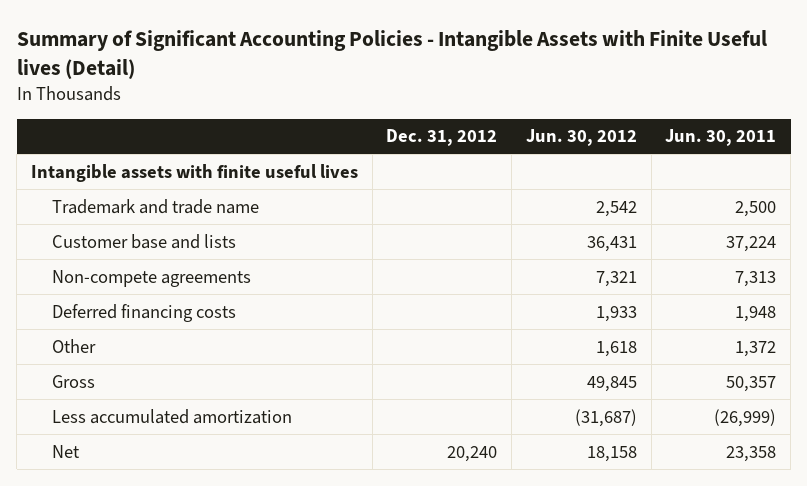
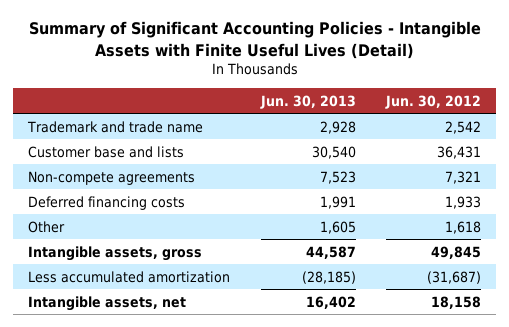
- Summary of Significant Accounting Policies - Intangible Assets with Finite Useful lives (Detail)
+ Summary of Significant Accounting Policies - Intangible Assets with Finite Useful Lives (Detail)
- | Dec. 31, 2012 | Jun. 30, 2012 | Jun. 30, 2011
+ | Jun. 30, 2013 | Jun. 30, 2012
- Intangible assets with finite useful lives
- Gross | | 49,845 | 50,357
+ Intangible assets, gross | 44,587 | 49,845
- Net | 20,240 | 18,158 | 23,358
+ Intangible assets, net | 16,402 | 18,158

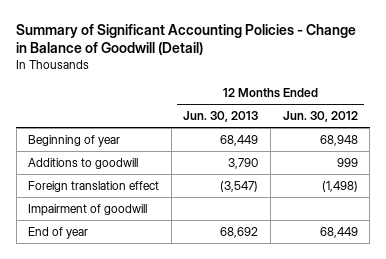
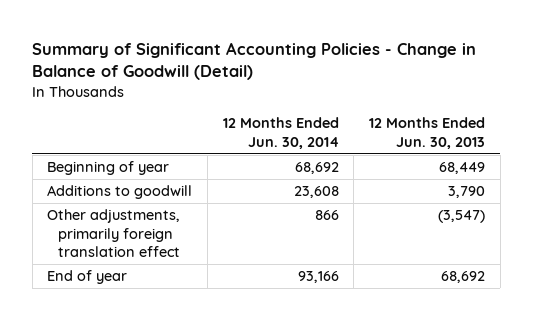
- | 12 Months Ended Jun. 30, 2013 | 12 Months Ended Jun. 30, 2012
+ | 12 Months Ended Jun. 30, 2014 | 12 Months Ended Jun. 30, 2013
- Foreign translation effect | (3,547) | (1,498)
- Impairment of goodwill
+ Other adjustments, primarily foreign translation effect | 866 | (3,547)

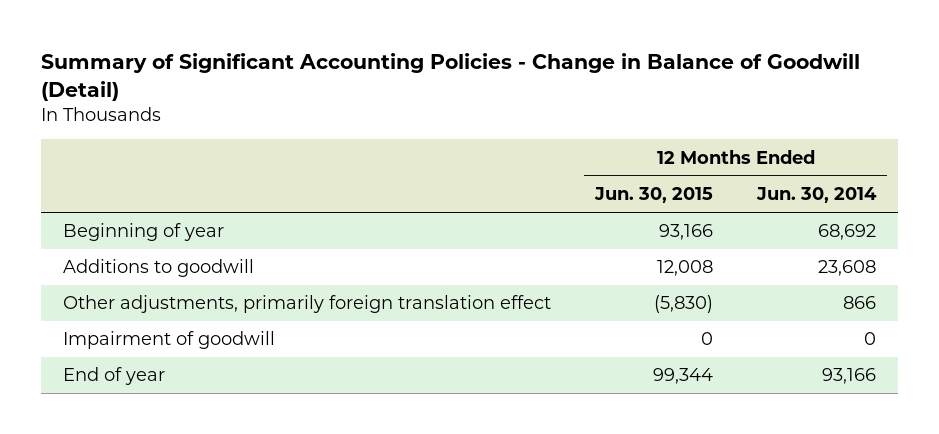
- | 12 Months Ended Jun. 30, 2014 | 12 Months Ended Jun. 30, 2013
+ | 12 Months Ended Jun. 30, 2015 | 12 Months Ended Jun. 30, 2014
+ Impairment of goodwill | 0 | 0

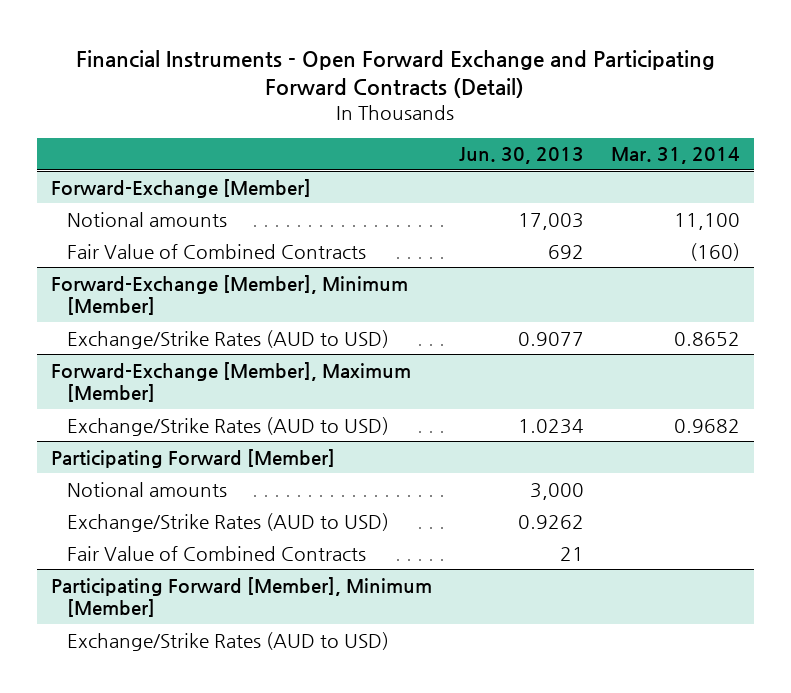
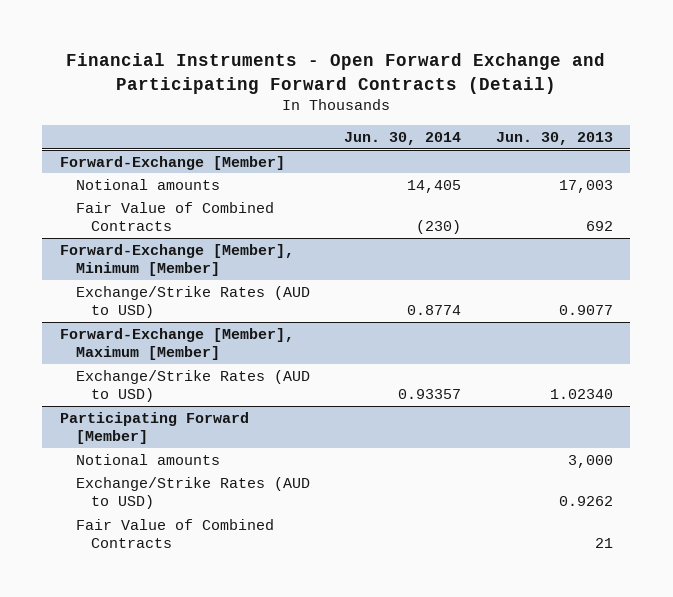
- | Jun. 30, 2013 | Mar. 31, 2014
+ | Jun. 30, 2014 | Jun. 30, 2013
@ Forward-Exchange [Member], Maximum [Member]
- Exchange/Strike Rates (AUD to USD) | 1.0234 | 0.9682
+ Exchange/Strike Rates (AUD to USD) | 0.93357 | 1.02340
- Participating Forward [Member], Minimum [Member]
- Exchange/Strike Rates (AUD to USD)

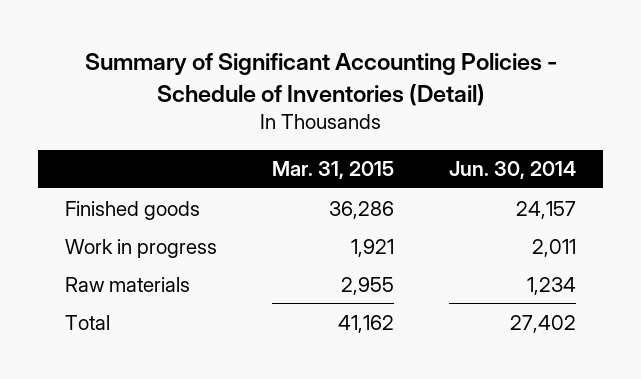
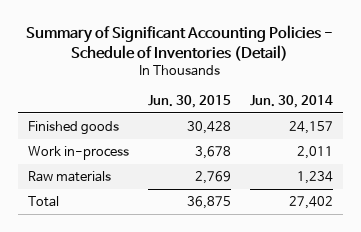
- | Mar. 31, 2015 | Jun. 30, 2014
+ | Jun. 30, 2015 | Jun. 30, 2014
- Work in progress | 1,921 | 2,011
+ Work in-process | 3,678 | 2,011

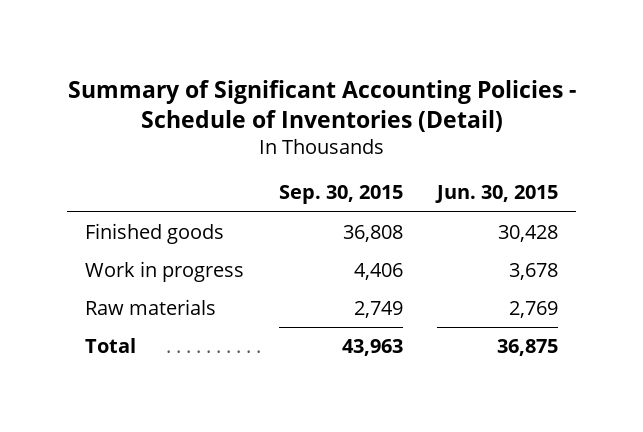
- | Jun. 30, 2015 | Jun. 30, 2014
+ | Sep. 30, 2015 | Jun. 30, 2015
- Work in-process | 3,678 | 2,011
+ Work in progress | 4,406 | 3,678

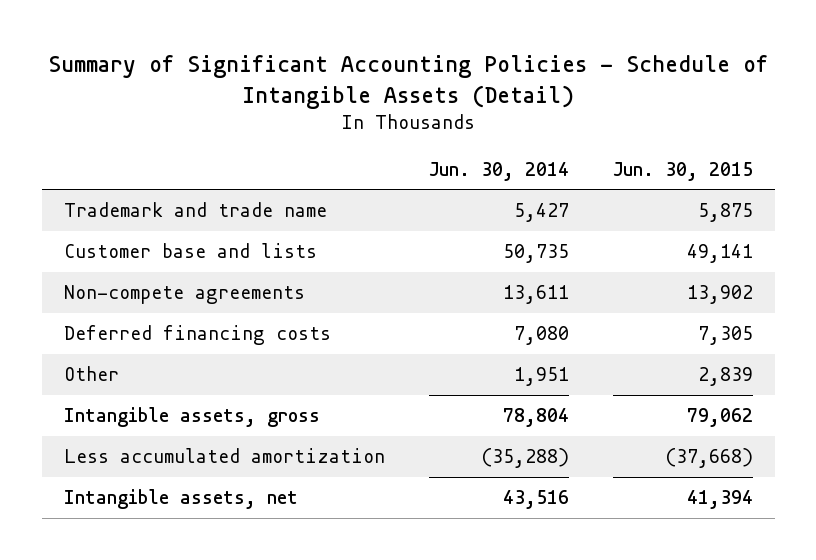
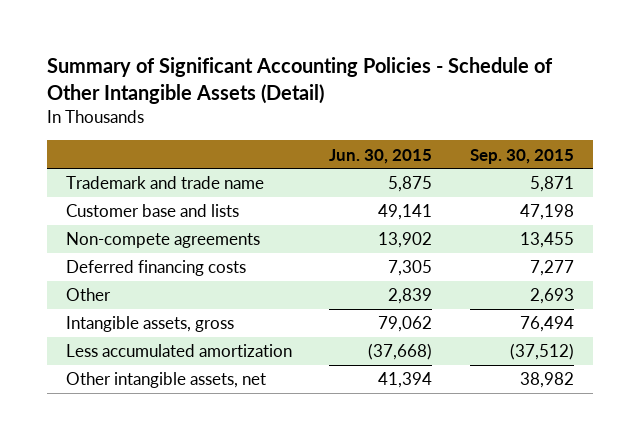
- Summary of Significant Accounting Policies - Schedule of Intangible Assets (Detail)
+ Summary of Significant Accounting Policies - Schedule of Other Intangible Assets (Detail)
- | Jun. 30, 2014 | Jun. 30, 2015
+ | Jun. 30, 2015 | Sep. 30, 2015
- Intangible assets, net | 43,516 | 41,394
+ Other intangible assets, net | 41,394 | 38,982

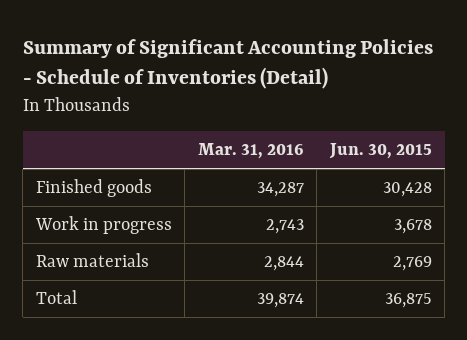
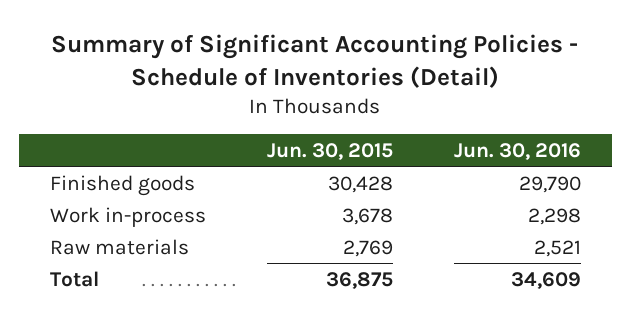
- | Mar. 31, 2016 | Jun. 30, 2015
+ | Jun. 30, 2015 | Jun. 30, 2016
- Work in progress | 2,743 | 3,678
+ Work in-process | 3,678 | 2,298

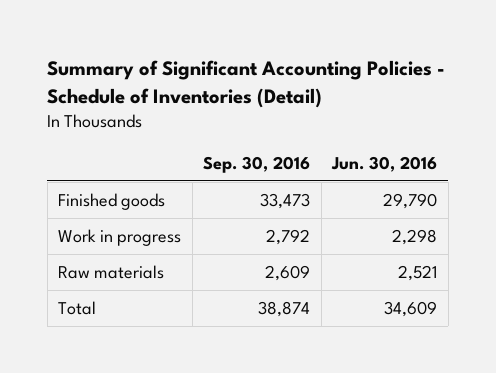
- | Jun. 30, 2015 | Jun. 30, 2016
+ | Sep. 30, 2016 | Jun. 30, 2016
- Work in-process | 3,678 | 2,298
+ Work in progress | 2,792 | 2,298

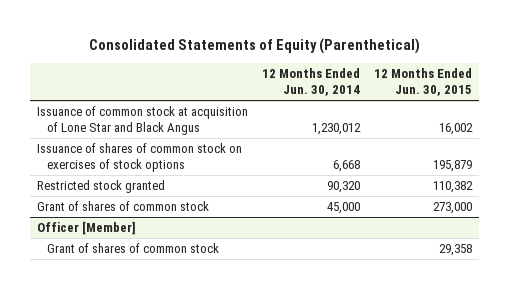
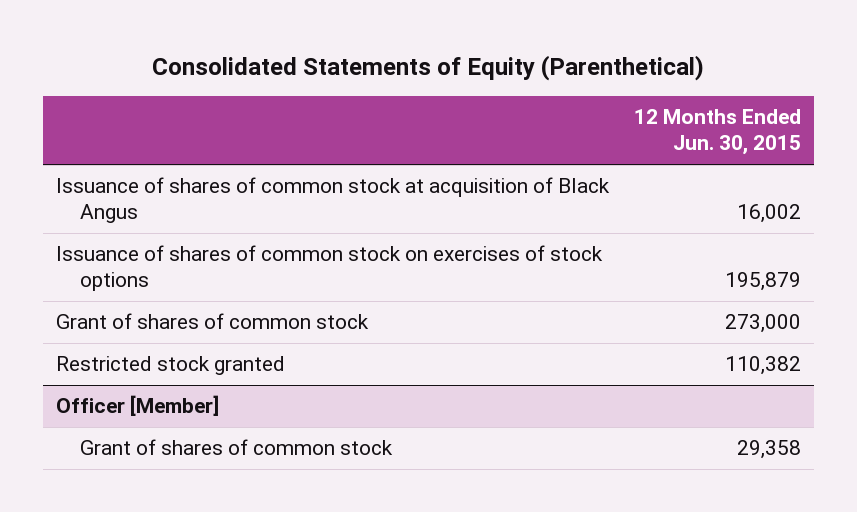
- | 12 Months Ended Jun. 30, 2014 | 12 Months Ended Jun. 30, 2015
+ | 12 Months Ended Jun. 30, 2015
- Issuance of common stock at acquisition of Lone Star and Black Angus | 1,230,012 | 16,002
+ Issuance of shares of common stock at acquisition of Black Angus | 16,002
moved down: Restricted stock granted | 110,382

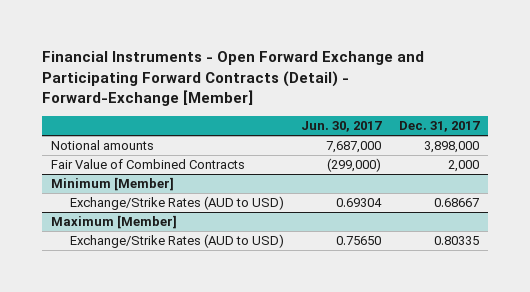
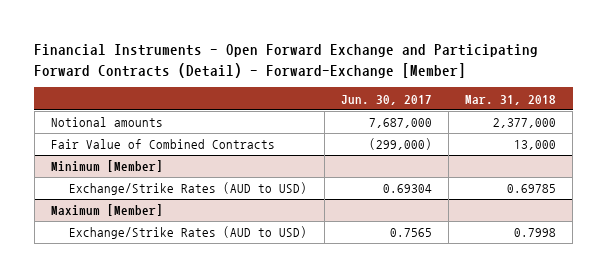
- | Jun. 30, 2017 | Dec. 31, 2017
+ | Jun. 30, 2017 | Mar. 31, 2018
@ Maximum [Member]
- Exchange/Strike Rates (AUD to USD) | 0.75650 | 0.80335
+ Exchange/Strike Rates (AUD to USD) | 0.7565 | 0.7998

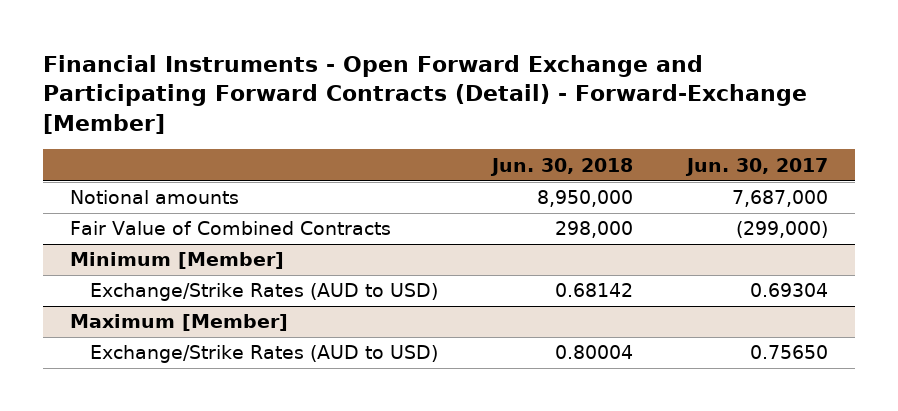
- | Jun. 30, 2017 | Mar. 31, 2018
+ | Jun. 30, 2018 | Jun. 30, 2017
@ Maximum [Member]
- Exchange/Strike Rates (AUD to USD) | 0.7565 | 0.7998
+ Exchange/Strike Rates (AUD to USD) | 0.80004 | 0.75650

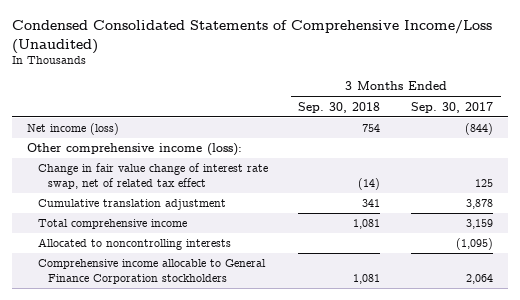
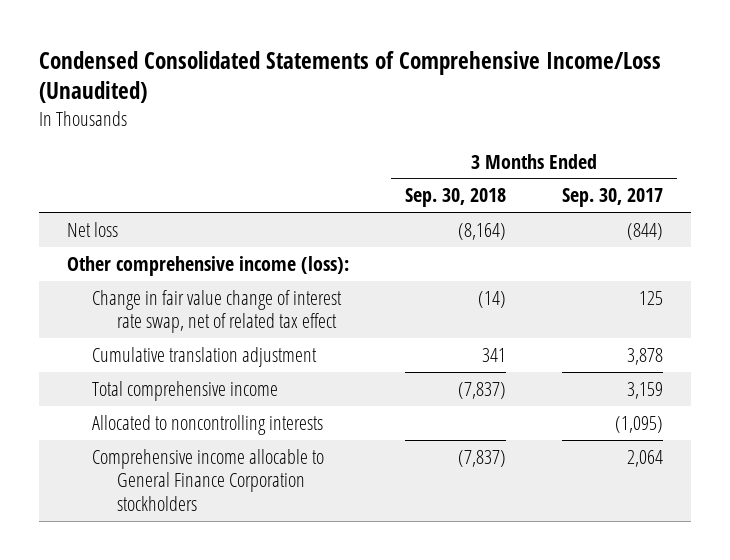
- Net income (loss) | 754 | (844)
+ Net loss | (8,164) | (844)
- Total comprehensive income | 1,081 | 3,159
+ Total comprehensive income | (7,837) | 3,159
- Comprehensive income allocable to General Finance Corporation stockholders | 1,081 | 2,064
+ Comprehensive income allocable to General Finance Corporation stockholders | (7,837) | 2,064

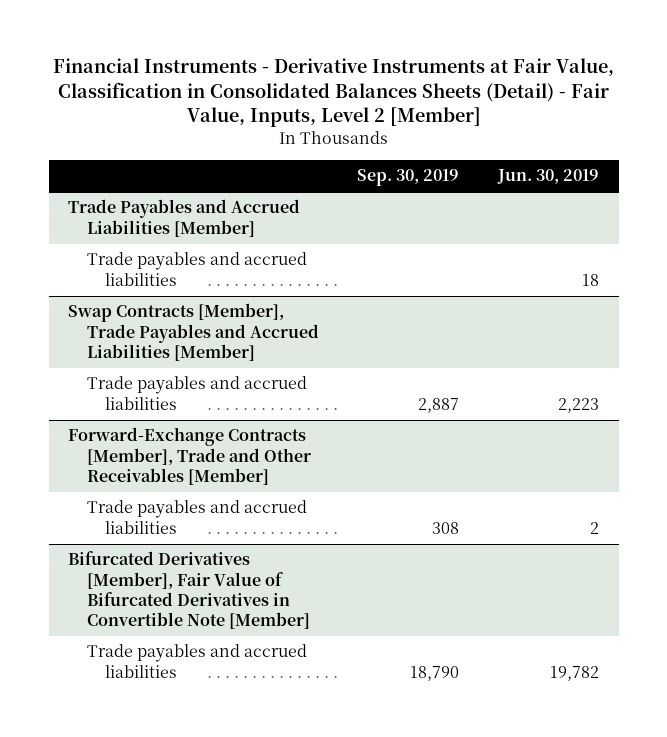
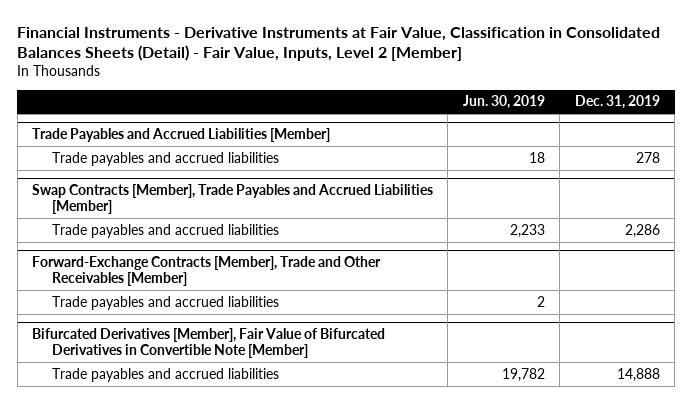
- | Sep. 30, 2019 | Jun. 30, 2019
+ | Jun. 30, 2019 | Dec. 31, 2019
@ Swap Contracts [Member], Trade Payables and Accrued Liabilities [Member]
- Trade payables and accrued liabilities | 2,887 | 2,223
+ Trade payables and accrued liabilities | 2,233 | 2,286

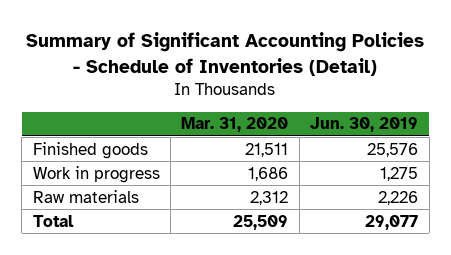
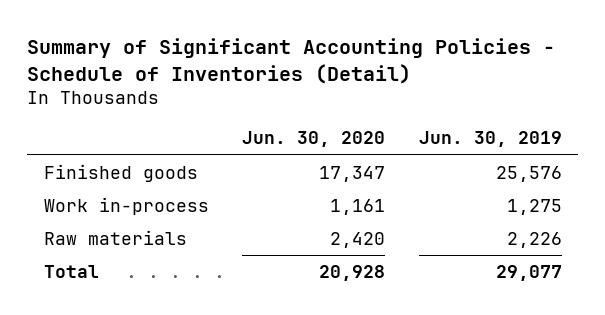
- | Mar. 31, 2020 | Jun. 30, 2019
+ | Jun. 30, 2020 | Jun. 30, 2019
- Work in progress | 1,686 | 1,275
+ Work in-process | 1,161 | 1,275

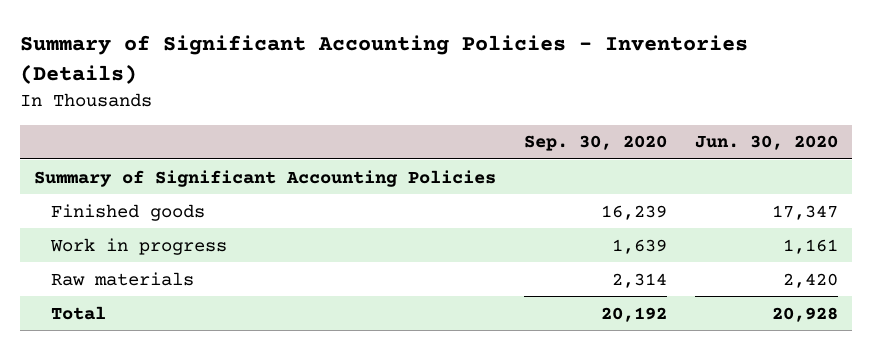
- Summary of Significant Accounting Policies - Schedule of Inventories (Detail)
+ Summary of Significant Accounting Policies - Inventories (Details)
- | Jun. 30, 2020 | Jun. 30, 2019
+ | Sep. 30, 2020 | Jun. 30, 2020
+ Summary of Significant Accounting Policies
- Work in-process | 1,161 | 1,275
+ Work in progress | 1,639 | 1,161

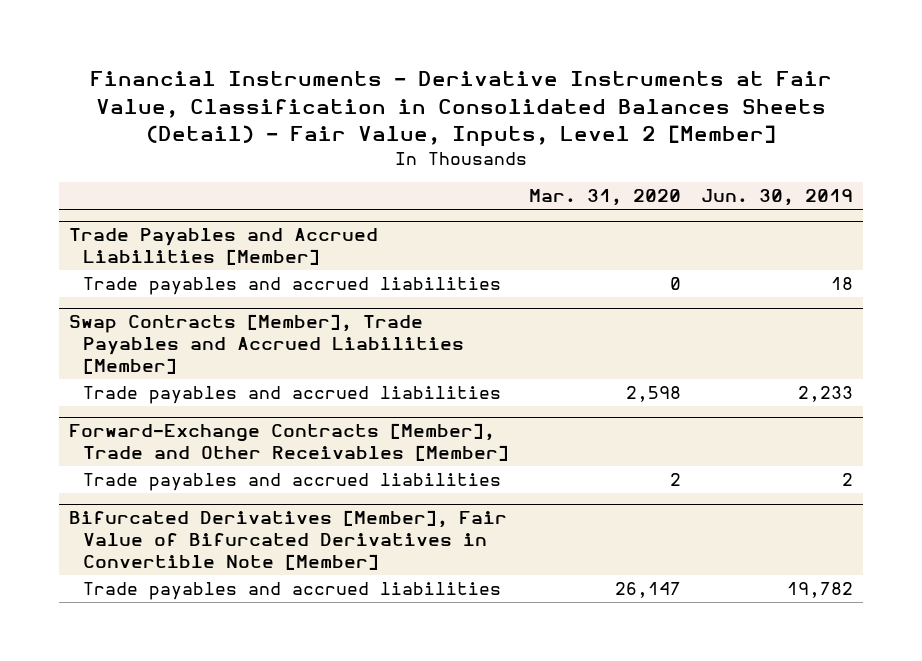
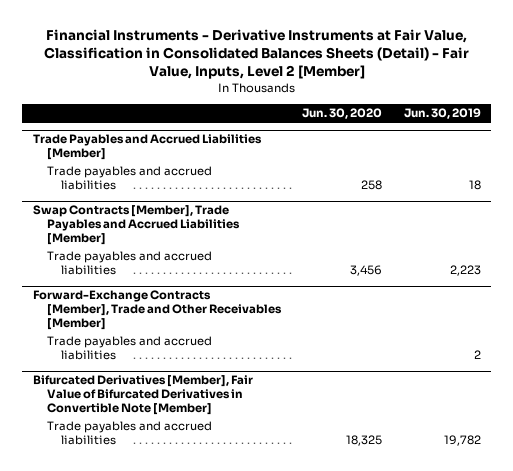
- | Mar. 31, 2020 | Jun. 30, 2019
+ | Jun. 30, 2020 | Jun. 30, 2019
@ Swap Contracts [Member], Trade Payables and Accrued Liabilities [Member]
- Trade payables and accrued liabilities | 2,598 | 2,233
+ Trade payables and accrued liabilities | 3,456 | 2,223

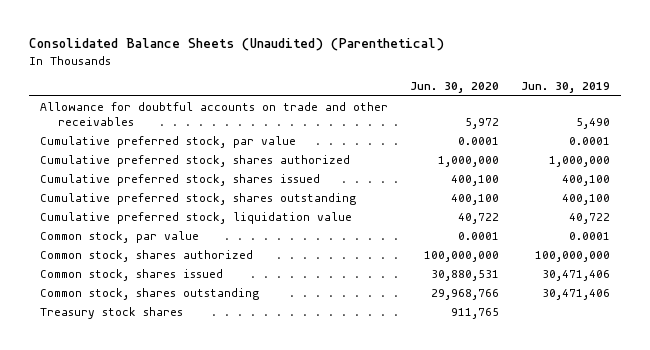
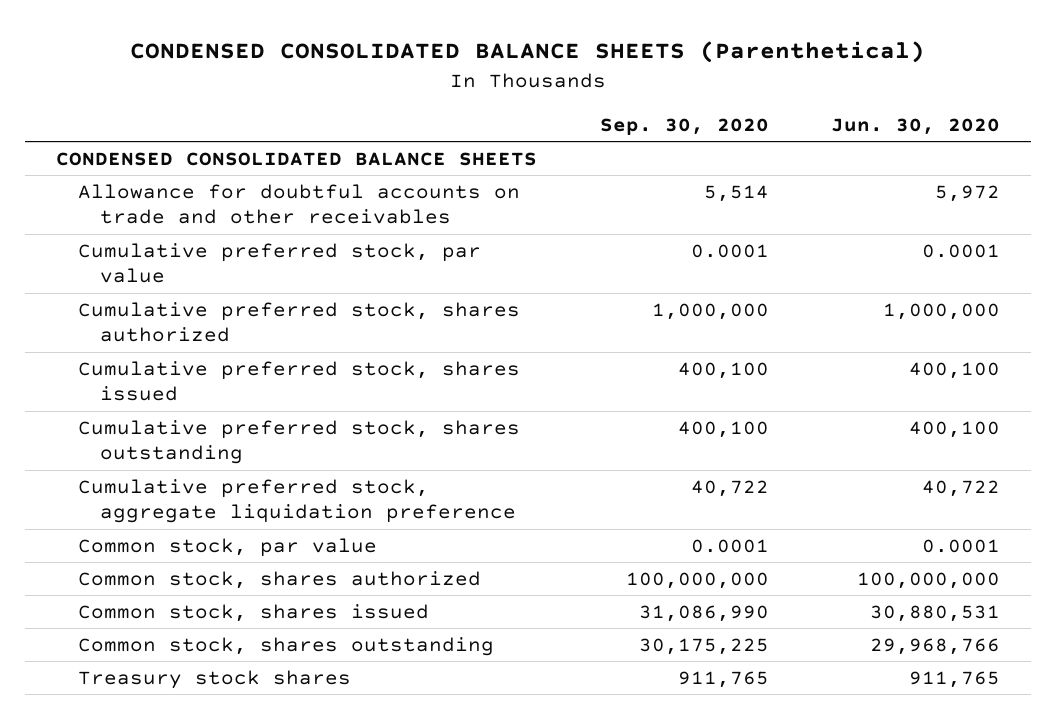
- Consolidated Balance Sheets (Unaudited) (Parenthetical)
+ CONDENSED CONSOLIDATED BALANCE SHEETS (Parenthetical)
- | Jun. 30, 2020 | Jun. 30, 2019
+ | Sep. 30, 2020 | Jun. 30, 2020
+ CONDENSED CONSOLIDATED BALANCE SHEETS
- Cumulative preferred stock, liquidation value | 40,722 | 40,722
+ Cumulative preferred stock, aggregate liquidation preference | 40,722 | 40,722

